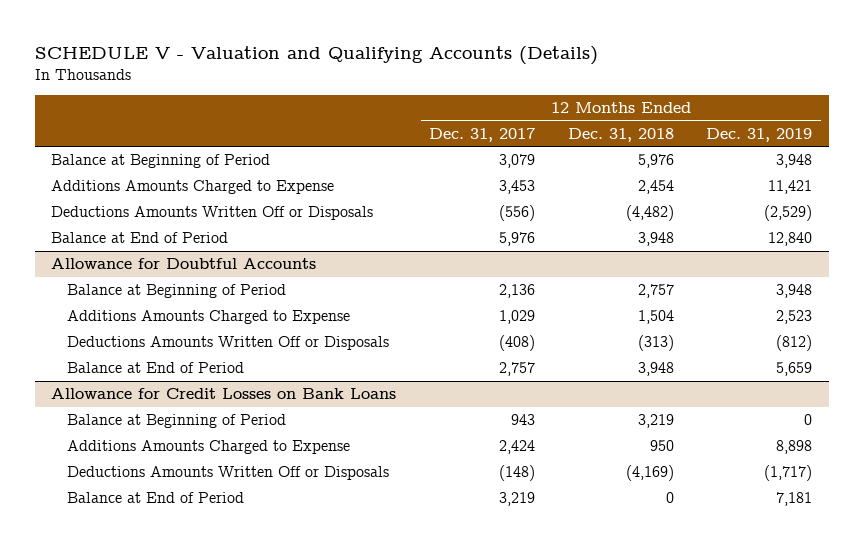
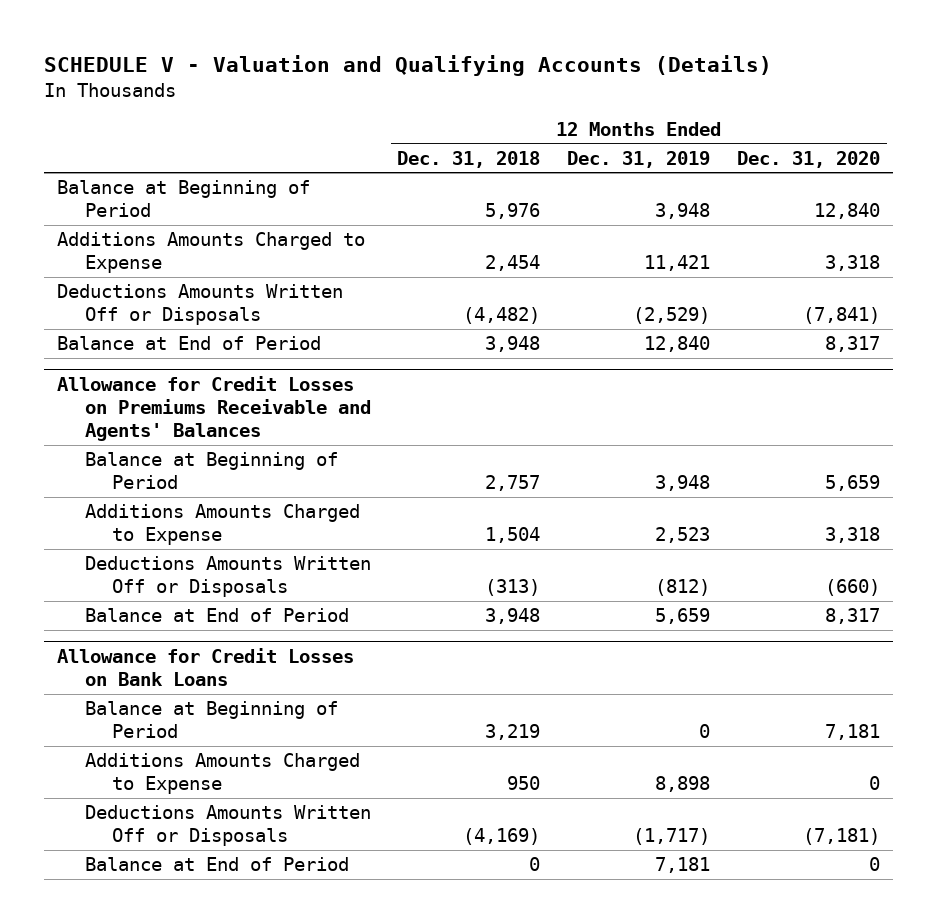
- | 12 Months Ended Dec. 31, 2017 | 12 Months Ended Dec. 31, 2018 | 12 Months Ended Dec. 31, 2019
+ | 12 Months Ended Dec. 31, 2018 | 12 Months Ended Dec. 31, 2019 | 12 Months Ended Dec. 31, 2020
- Allowance for Doubtful Accounts
+ Allowance for Credit Losses on Premiums Receivable and Agents' Balances

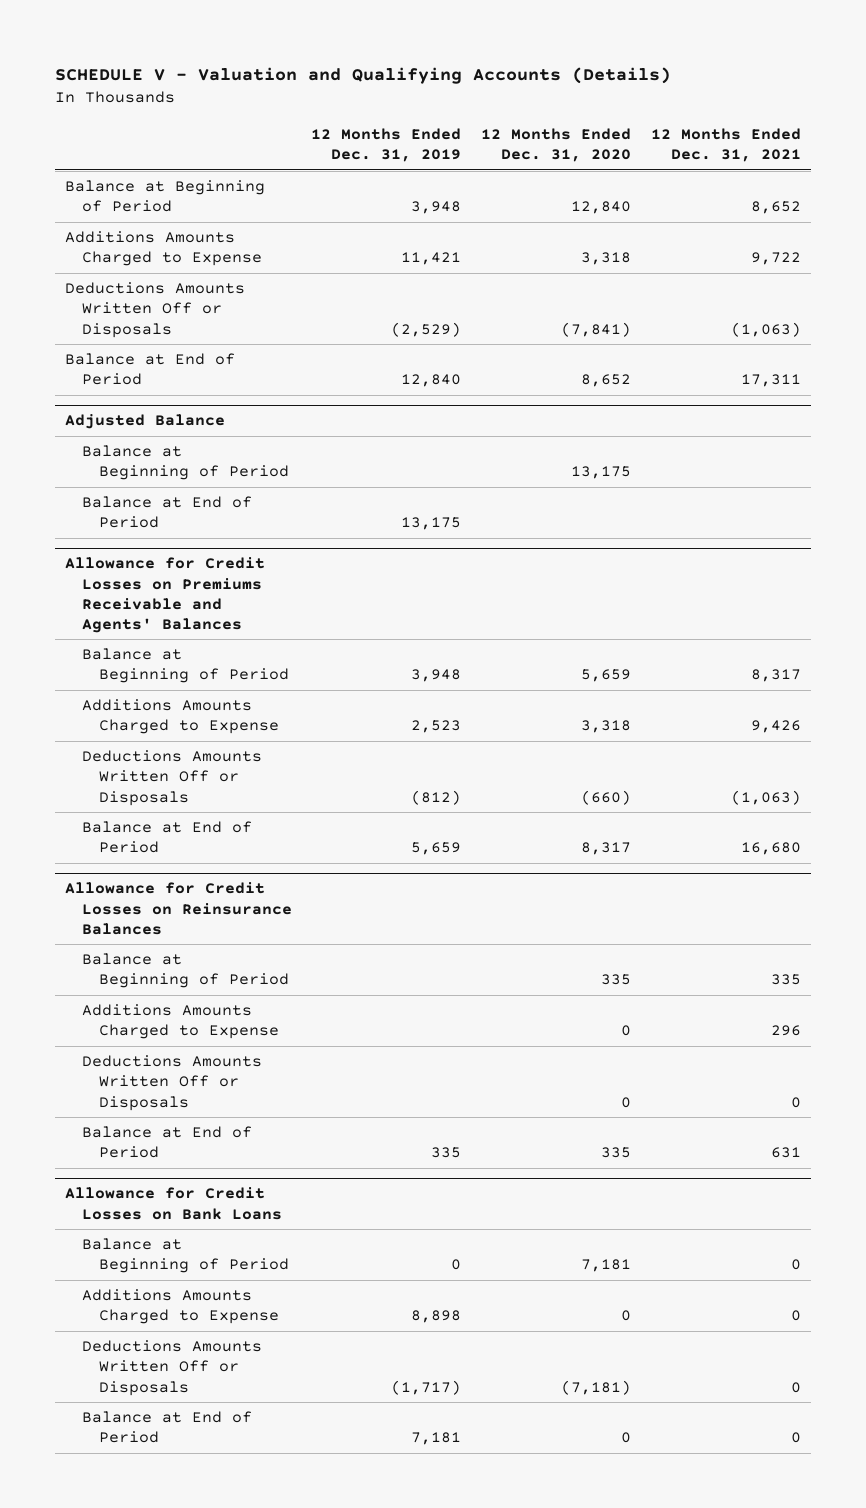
- | 12 Months Ended Dec. 31, 2018 | 12 Months Ended Dec. 31, 2019 | 12 Months Ended Dec. 31, 2020
+ | 12 Months Ended Dec. 31, 2019 | 12 Months Ended Dec. 31, 2020 | 12 Months Ended Dec. 31, 2021
- Balance at End of Period | 3,948 | 12,840 | 8,317
+ Balance at End of Period | 12,840 | 8,652 | 17,311
+ Adjusted Balance
+ Balance at Beginning of Period | | 13,175 |
+ Balance at End of Period | 13,175 | |
+ Allowance for Credit Losses on Reinsurance Balances
+ Balance at Beginning of Period | | 335 | 335
+ Additions Amounts Charged to Expense | | 0 | 296
+ Deductions Amounts Written Off or Disposals | | 0 | 0
+ Balance at End of Period | 335 | 335 | 631

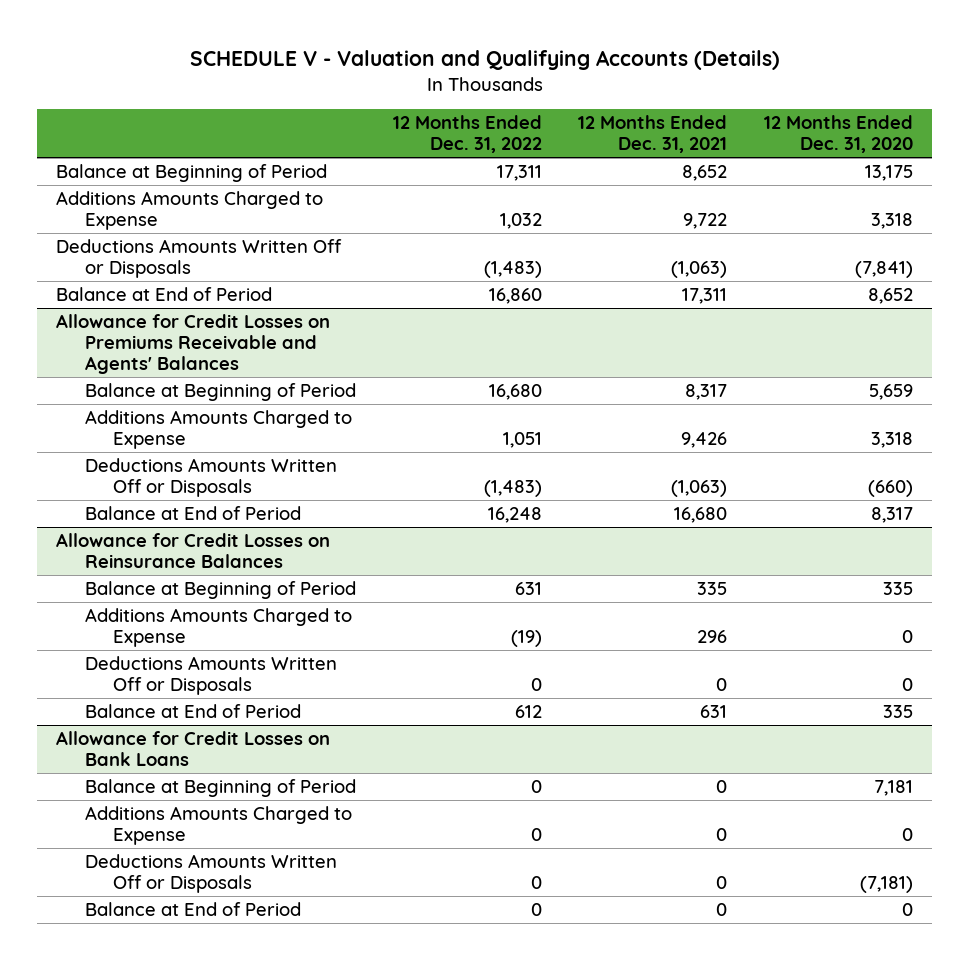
- | 12 Months Ended Dec. 31, 2019 | 12 Months Ended Dec. 31, 2020 | 12 Months Ended Dec. 31, 2021
+ | 12 Months Ended Dec. 31, 2022 | 12 Months Ended Dec. 31, 2021 | 12 Months Ended Dec. 31, 2020
- Balance at Beginning of Period | 3,948 | 12,840 | 8,652
+ Balance at Beginning of Period | 17,311 | 8,652 | 13,175
- Adjusted Balance
- Balance at Beginning of Period | | 13,175 |
- Balance at End of Period | 13,175 | |

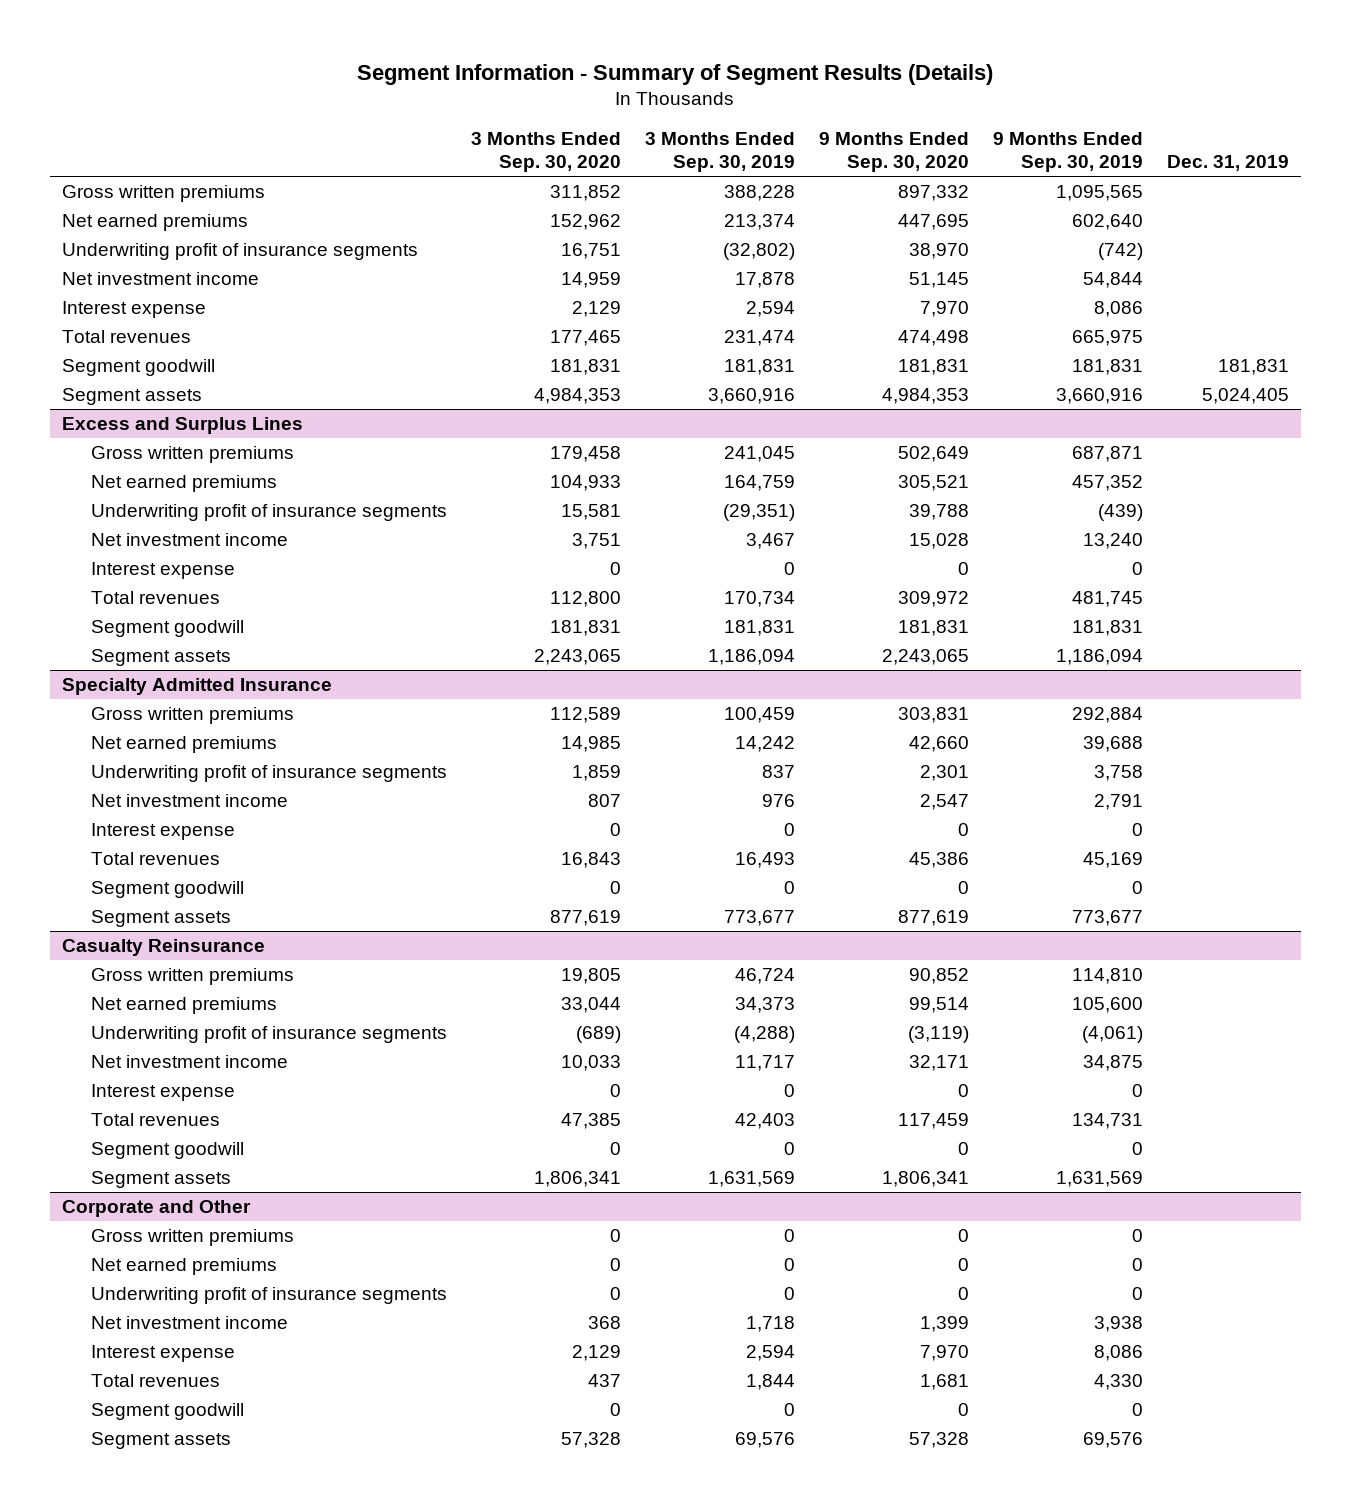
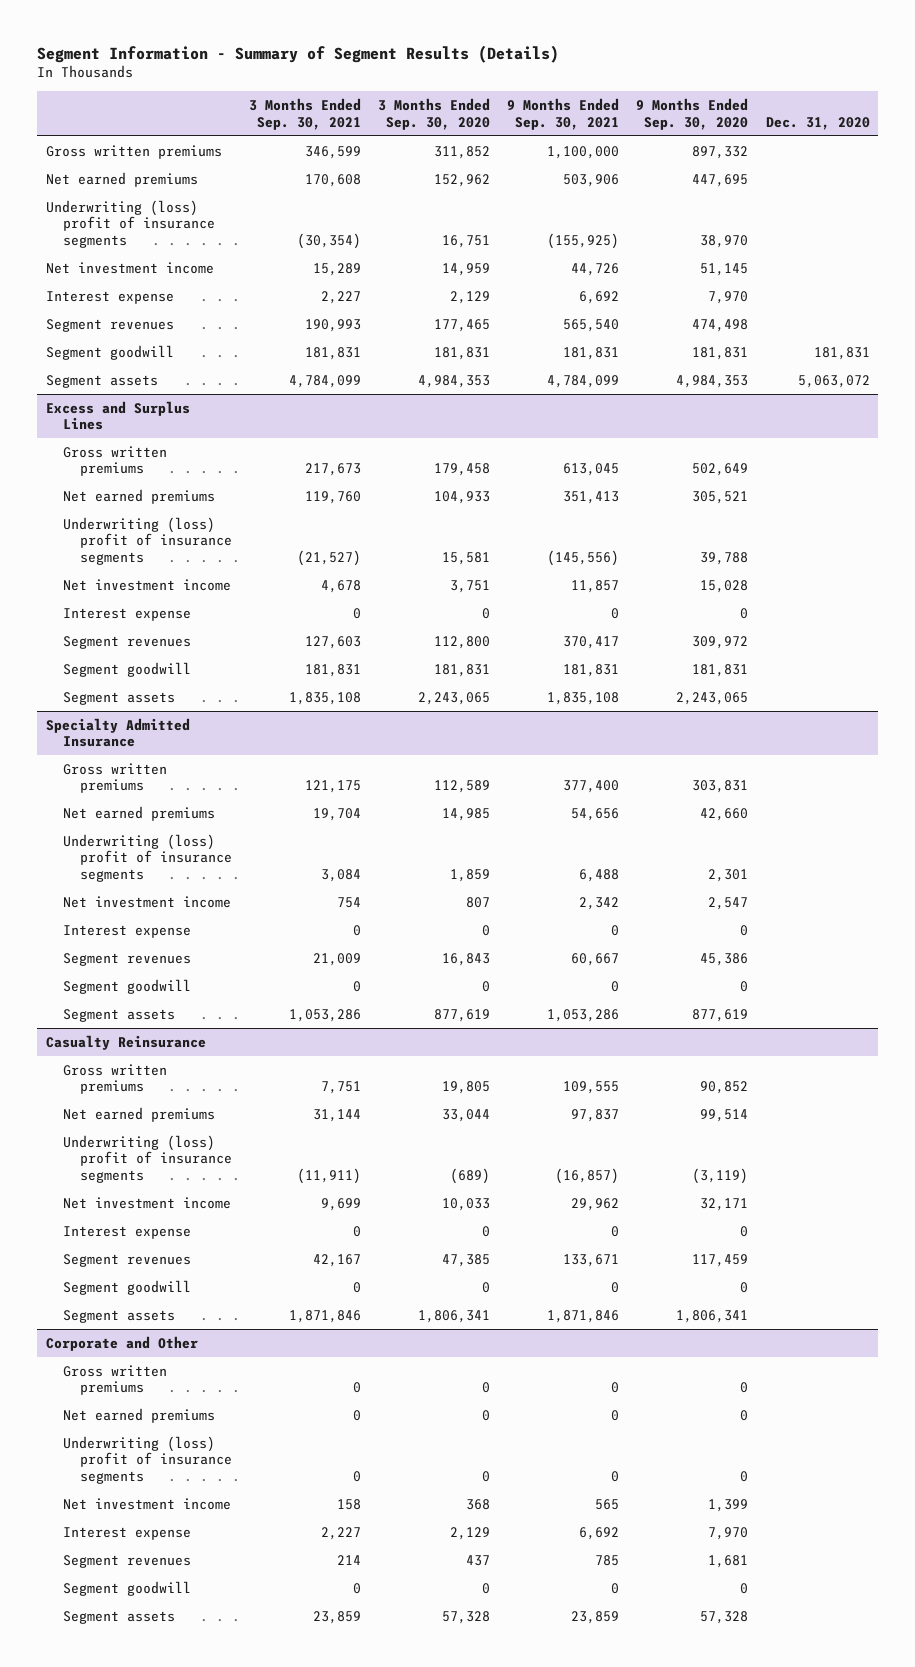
- | 3 Months Ended Sep. 30, 2020 | 3 Months Ended Sep. 30, 2019 | 9 Months Ended Sep. 30, 2020 | 9 Months Ended Sep. 30, 2019 | Dec. 31, 2019
+ | 3 Months Ended Sep. 30, 2021 | 3 Months Ended Sep. 30, 2020 | 9 Months Ended Sep. 30, 2021 | 9 Months Ended Sep. 30, 2020 | Dec. 31, 2020
- Underwriting profit of insurance segments | 16,751 | (32,802) | 38,970 | (742) |
+ Underwriting (loss) profit of insurance segments | (30,354) | 16,751 | (155,925) | 38,970 |
- Total revenues | 177,465 | 231,474 | 474,498 | 665,975 |
+ Segment revenues | 190,993 | 177,465 | 565,540 | 474,498 |
@ Excess and Surplus Lines
- Underwriting profit of insurance segments | 15,581 | (29,351) | 39,788 | (439) |
+ Underwriting (loss) profit of insurance segments | (21,527) | 15,581 | (145,556) | 39,788 |
- Total revenues | 112,800 | 170,734 | 309,972 | 481,745 |
+ Segment revenues | 127,603 | 112,800 | 370,417 | 309,972 |
@ Specialty Admitted Insurance
- Underwriting profit of insurance segments | 1,859 | 837 | 2,301 | 3,758 |
+ Underwriting (loss) profit of insurance segments | 3,084 | 1,859 | 6,488 | 2,301 |
- Total revenues | 16,843 | 16,493 | 45,386 | 45,169 |
+ Segment revenues | 21,009 | 16,843 | 60,667 | 45,386 |
@ Casualty Reinsurance
- Underwriting profit of insurance segments | (689) | (4,288) | (3,119) | (4,061) |
+ Underwriting (loss) profit of insurance segments | (11,911) | (689) | (16,857) | (3,119) |
- Total revenues | 47,385 | 42,403 | 117,459 | 134,731 |
+ Segment revenues | 42,167 | 47,385 | 133,671 | 117,459 |
@ Corporate and Other
- Underwriting profit of insurance segments | 0 | 0 | 0 | 0 |
+ Underwriting (loss) profit of insurance segments | 0 | 0 | 0 | 0 |
- Total revenues | 437 | 1,844 | 1,681 | 4,330 |
+ Segment revenues | 214 | 437 | 785 | 1,681 |

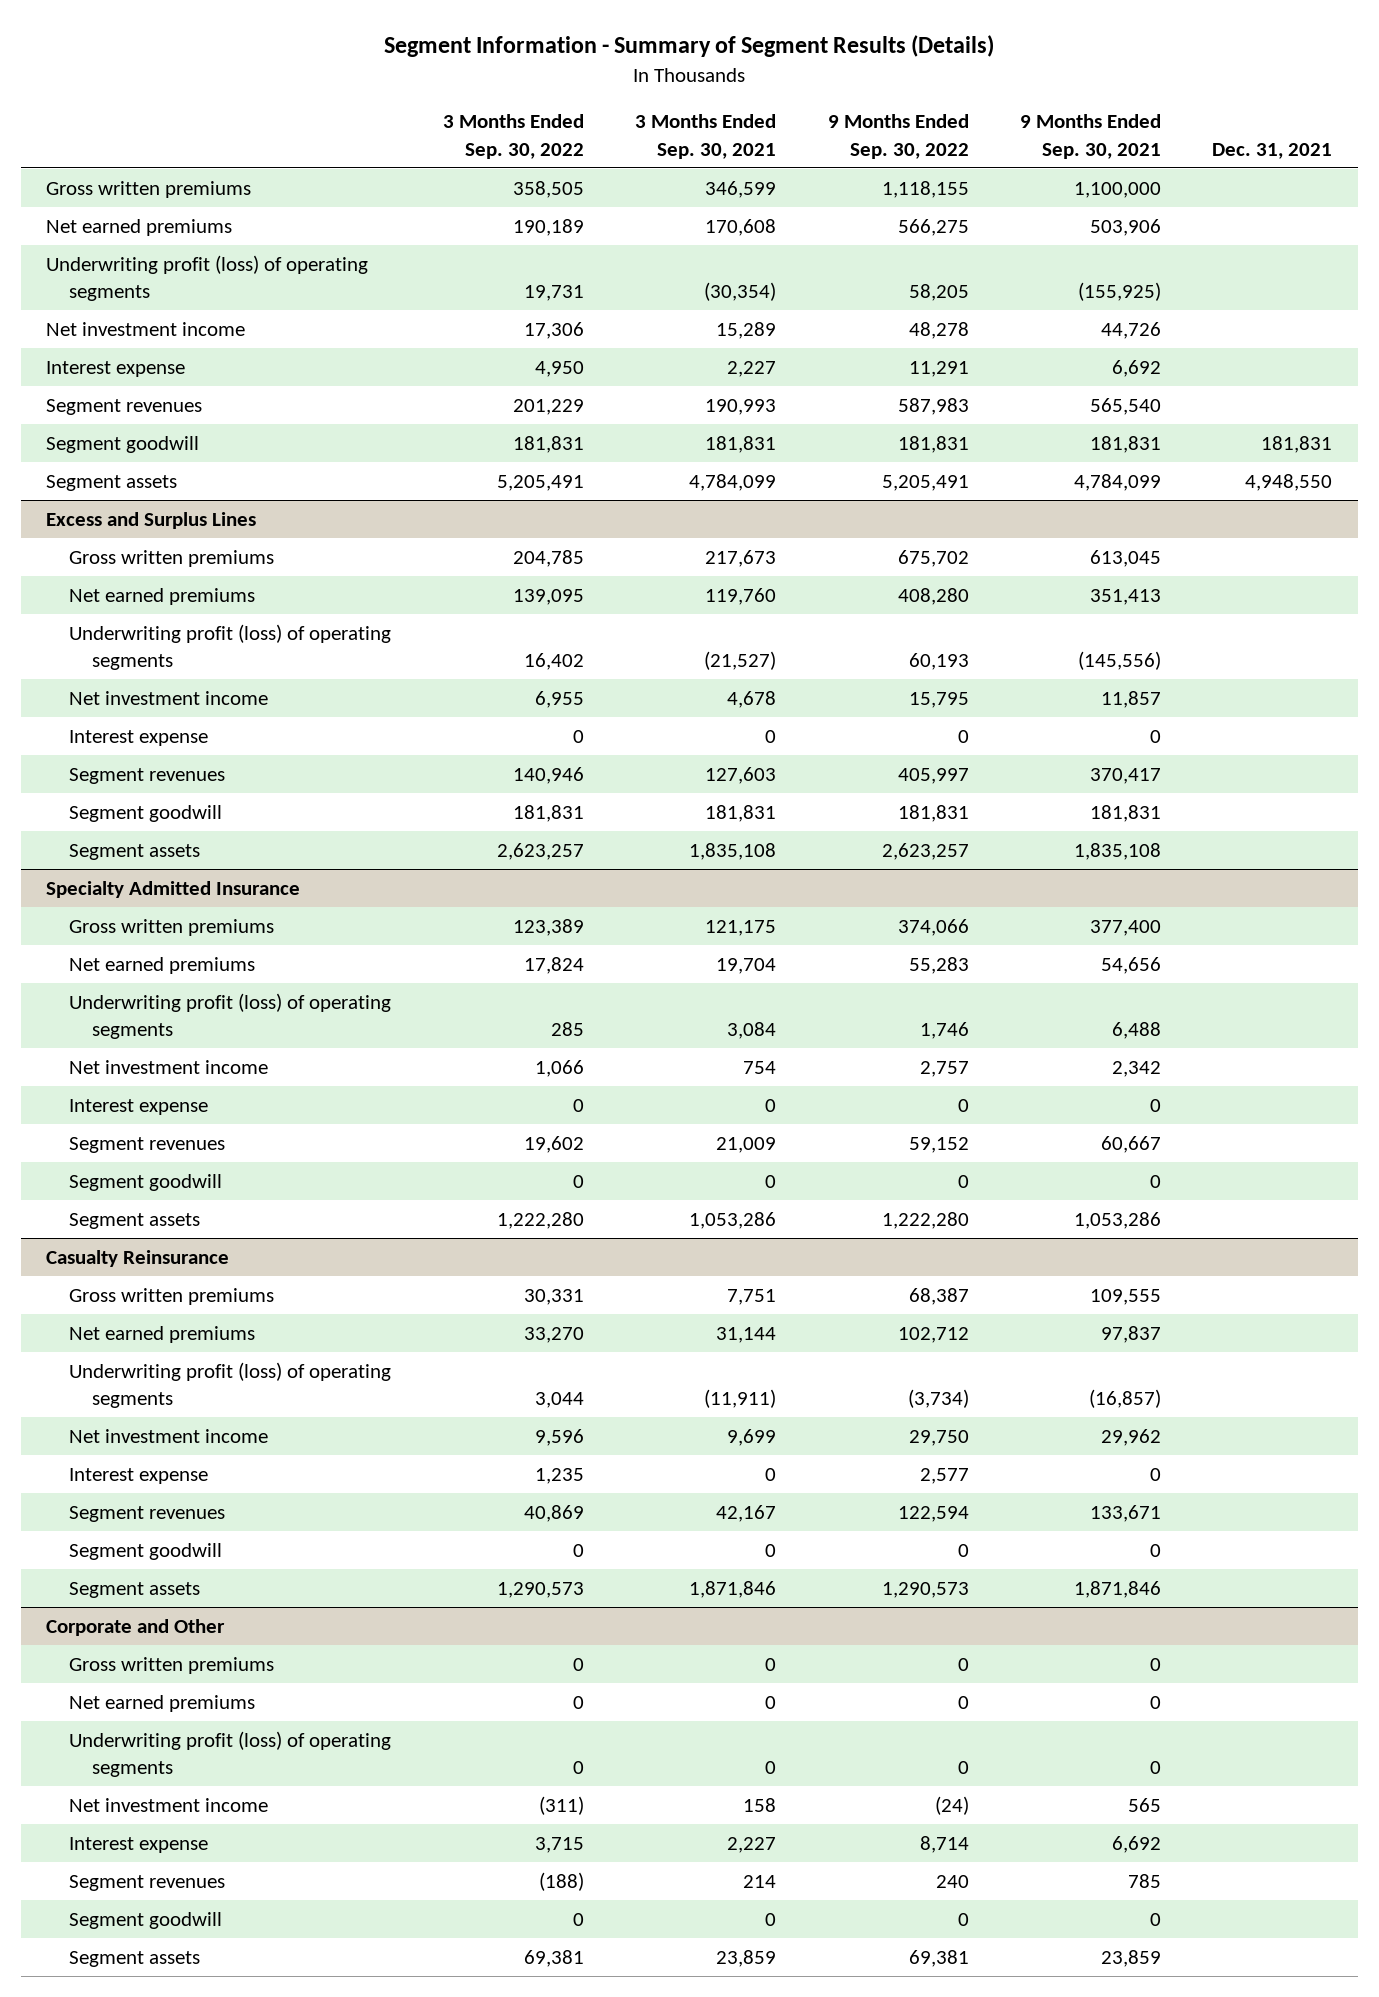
- | 3 Months Ended Sep. 30, 2021 | 3 Months Ended Sep. 30, 2020 | 9 Months Ended Sep. 30, 2021 | 9 Months Ended Sep. 30, 2020 | Dec. 31, 2020
+ | 3 Months Ended Sep. 30, 2022 | 3 Months Ended Sep. 30, 2021 | 9 Months Ended Sep. 30, 2022 | 9 Months Ended Sep. 30, 2021 | Dec. 31, 2021
- Underwriting (loss) profit of insurance segments | (30,354) | 16,751 | (155,925) | 38,970 |
+ Underwriting profit (loss) of operating segments | 19,731 | (30,354) | 58,205 | (155,925) |
@ Excess and Surplus Lines
- Underwriting (loss) profit of insurance segments | (21,527) | 15,581 | (145,556) | 39,788 |
+ Underwriting profit (loss) of operating segments | 16,402 | (21,527) | 60,193 | (145,556) |
@ Specialty Admitted Insurance
- Underwriting (loss) profit of insurance segments | 3,084 | 1,859 | 6,488 | 2,301 |
+ Underwriting profit (loss) of operating segments | 285 | 3,084 | 1,746 | 6,488 |
@ Casualty Reinsurance
- Underwriting (loss) profit of insurance segments | (11,911) | (689) | (16,857) | (3,119) |
+ Underwriting profit (loss) of operating segments | 3,044 | (11,911) | (3,734) | (16,857) |
@ Corporate and Other
- Underwriting (loss) profit of insurance segments | 0 | 0 | 0 | 0 |
+ Underwriting profit (loss) of operating segments | 0 | 0 | 0 | 0 |

